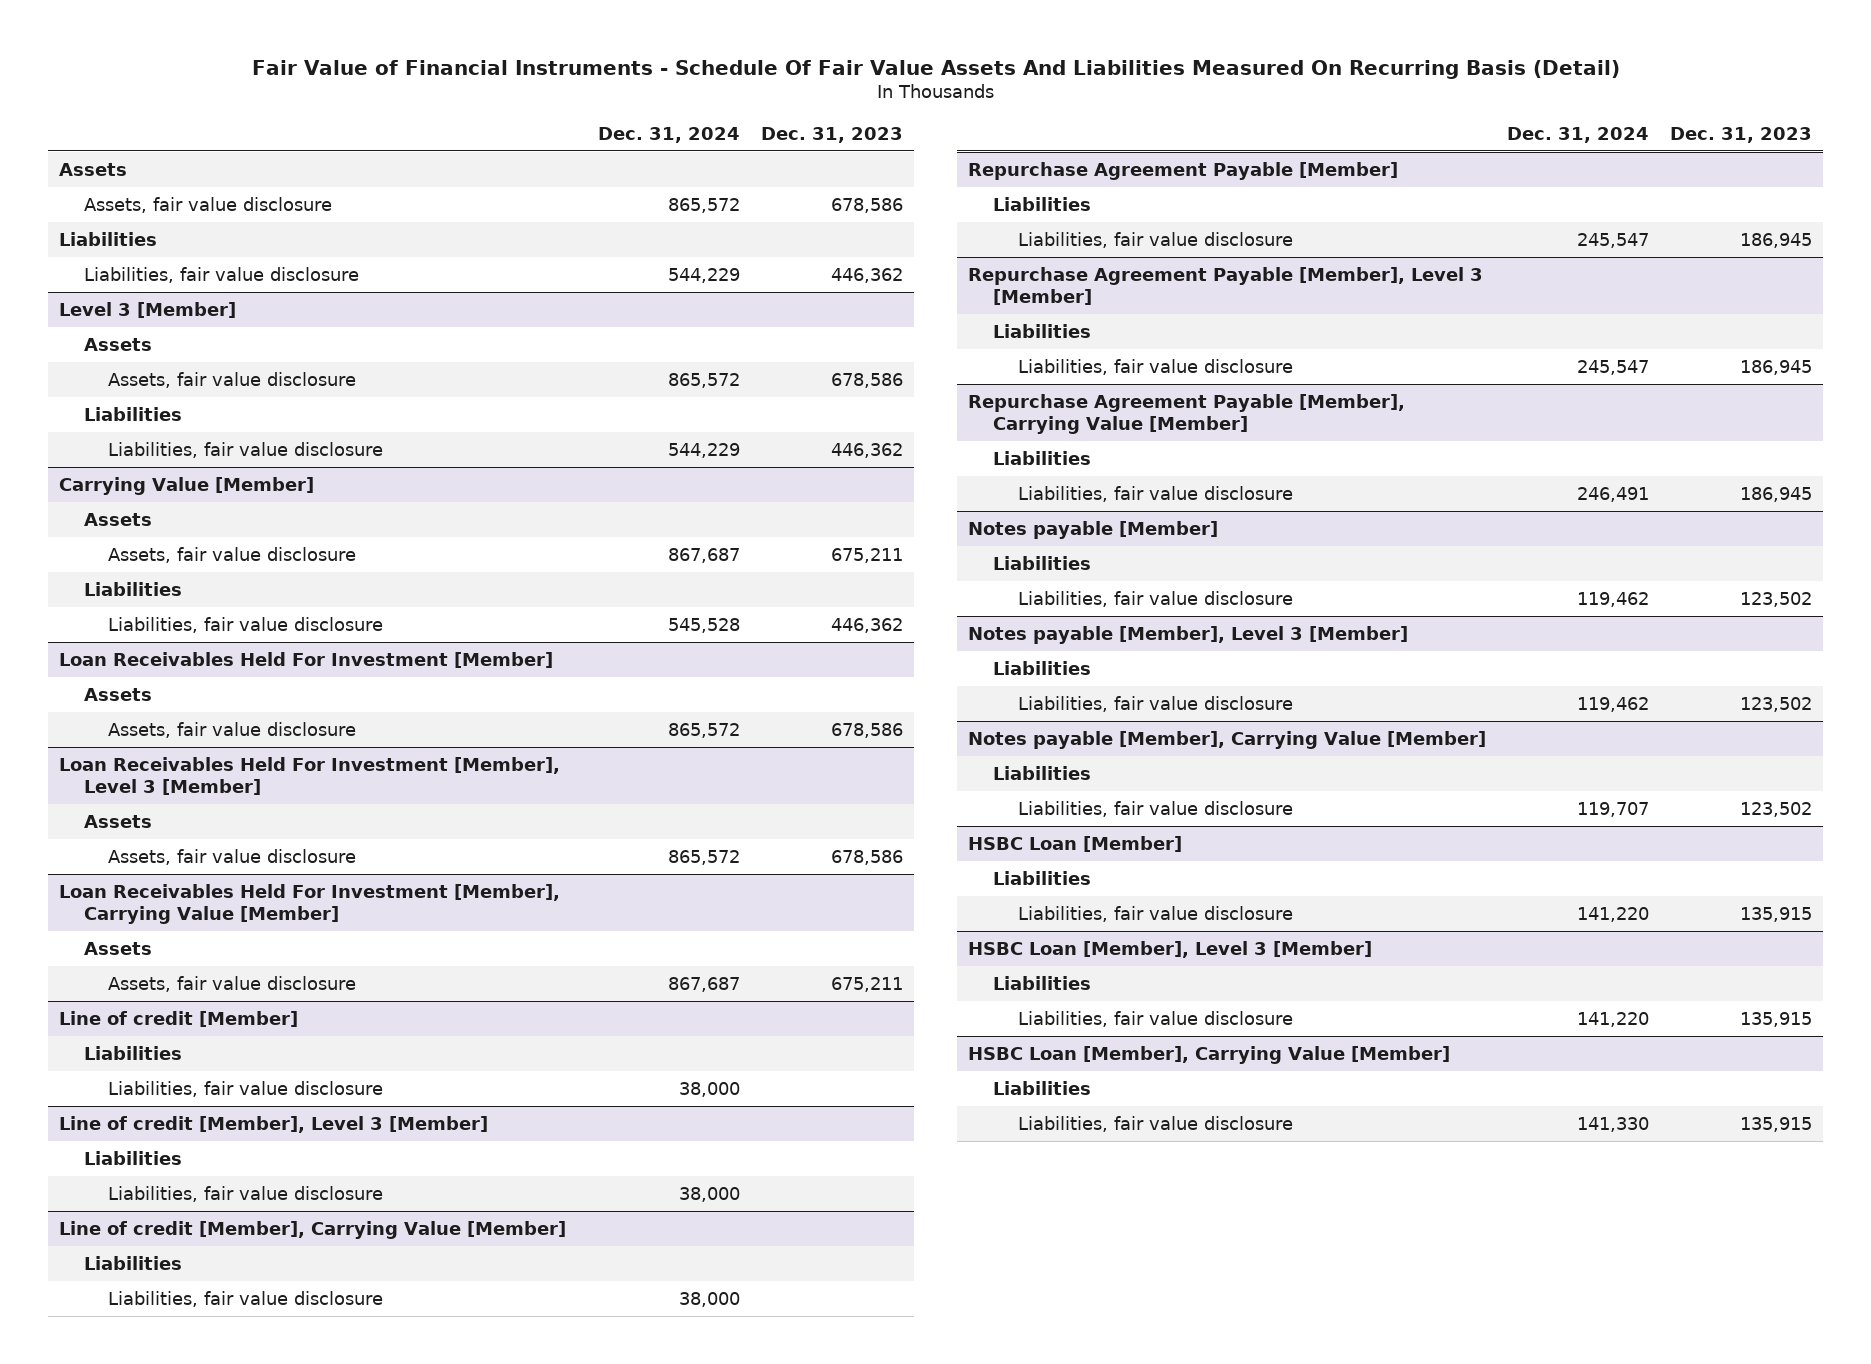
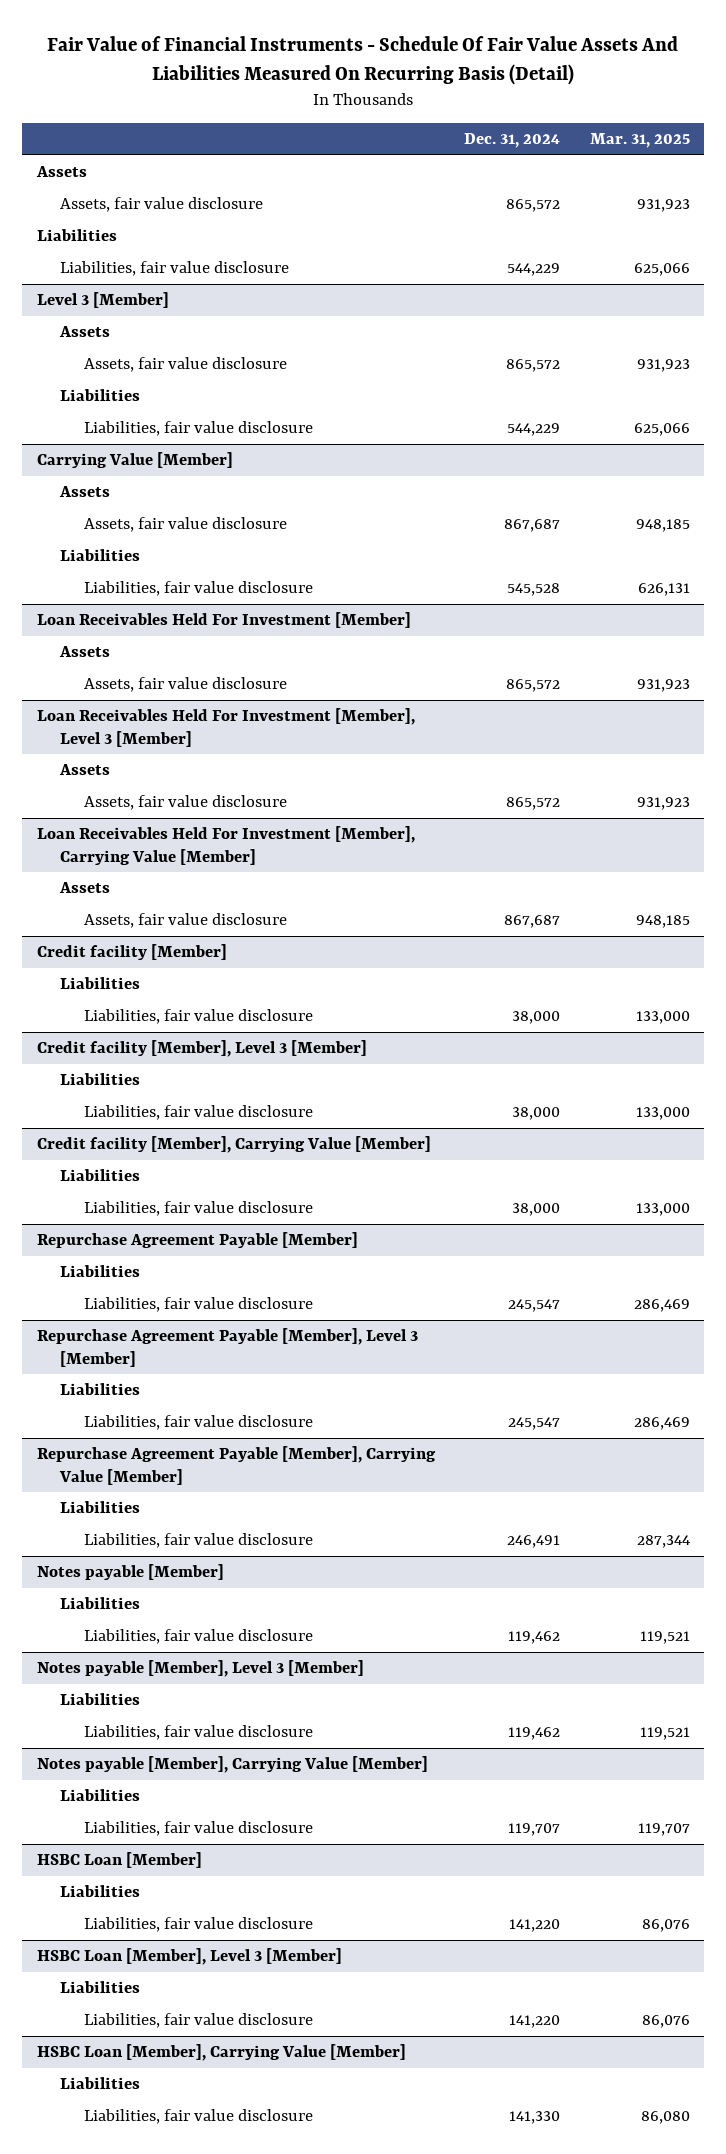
- | Dec. 31, 2024 | Dec. 31, 2023
+ | Dec. 31, 2024 | Mar. 31, 2025
- Line of credit [Member]
+ Credit facility [Member]
- Line of credit [Member], Level 3 [Member]
+ Credit facility [Member], Level 3 [Member]
- Line of credit [Member], Carrying Value [Member]
+ Credit facility [Member], Carrying Value [Member]

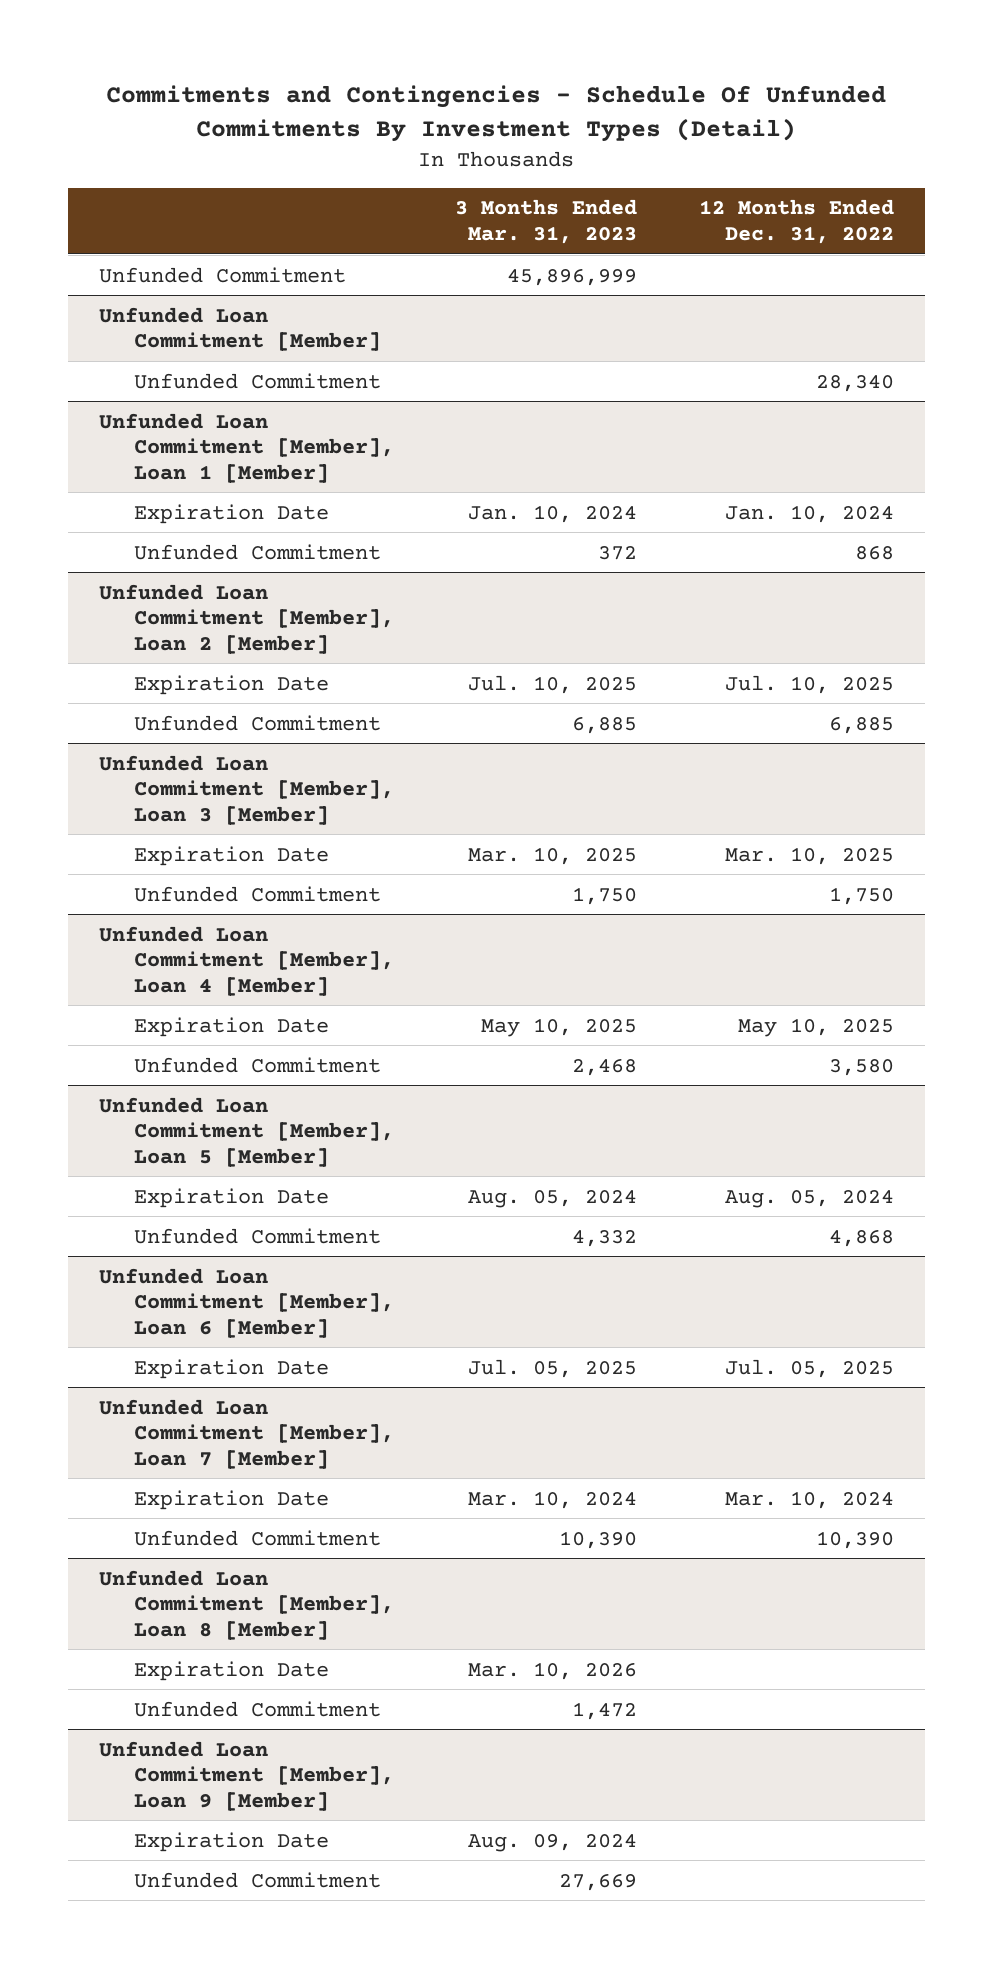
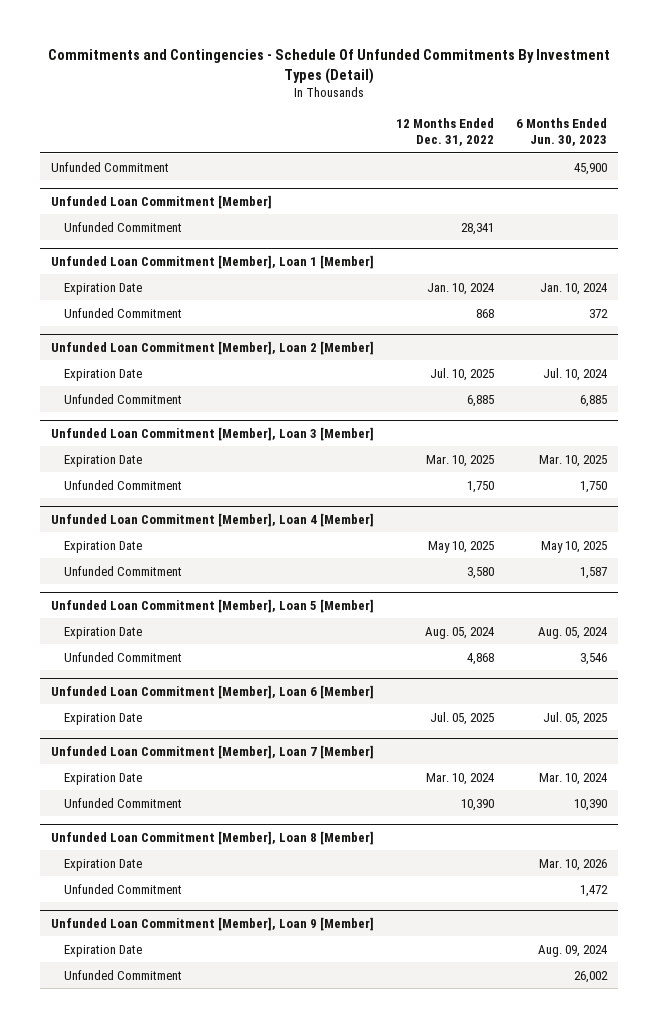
- | 3 Months Ended Mar. 31, 2023 | 12 Months Ended Dec. 31, 2022
+ | 12 Months Ended Dec. 31, 2022 | 6 Months Ended Jun. 30, 2023
@ Unfunded Loan Commitment [Member]
- Unfunded Commitment | | 28,340
+ Unfunded Commitment | 28,341 |

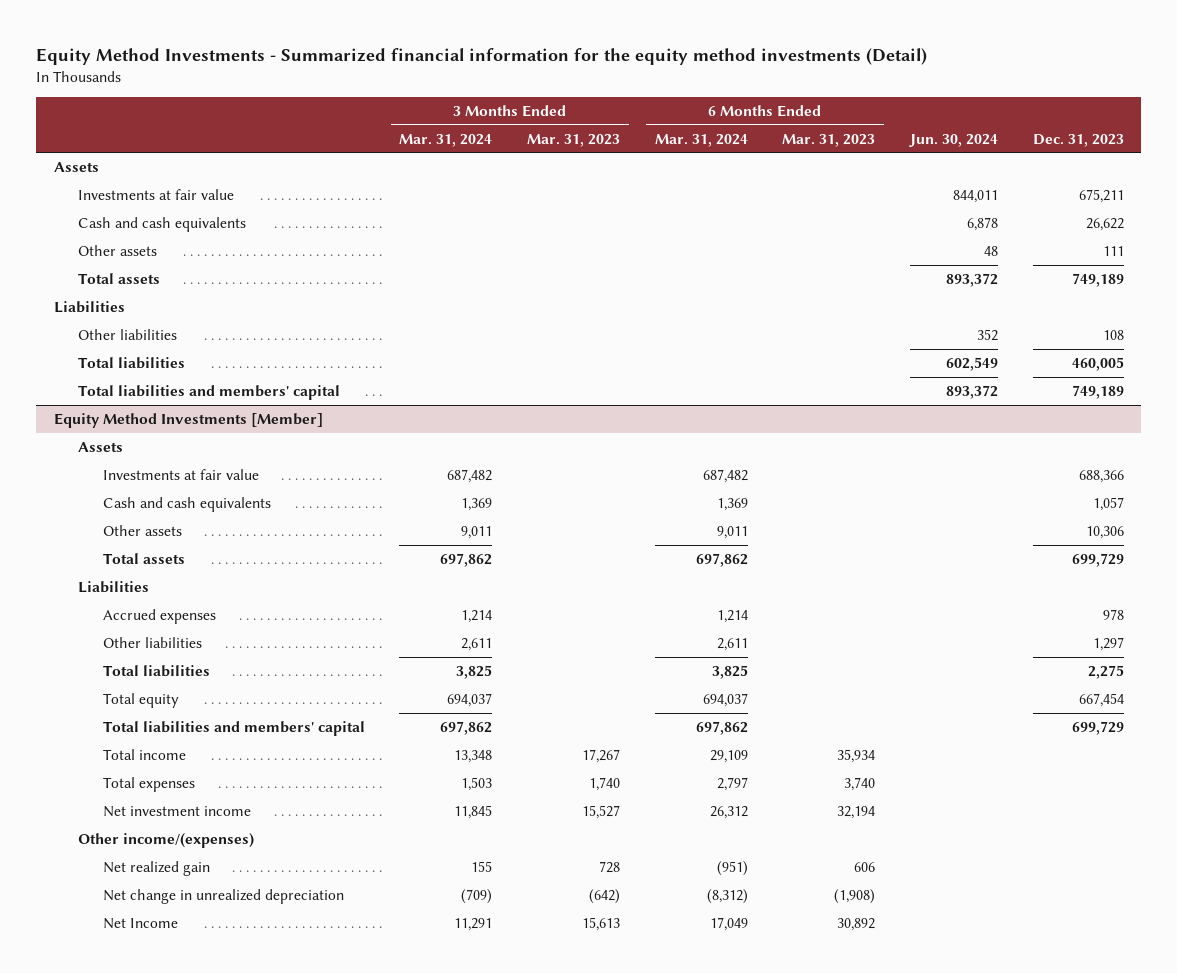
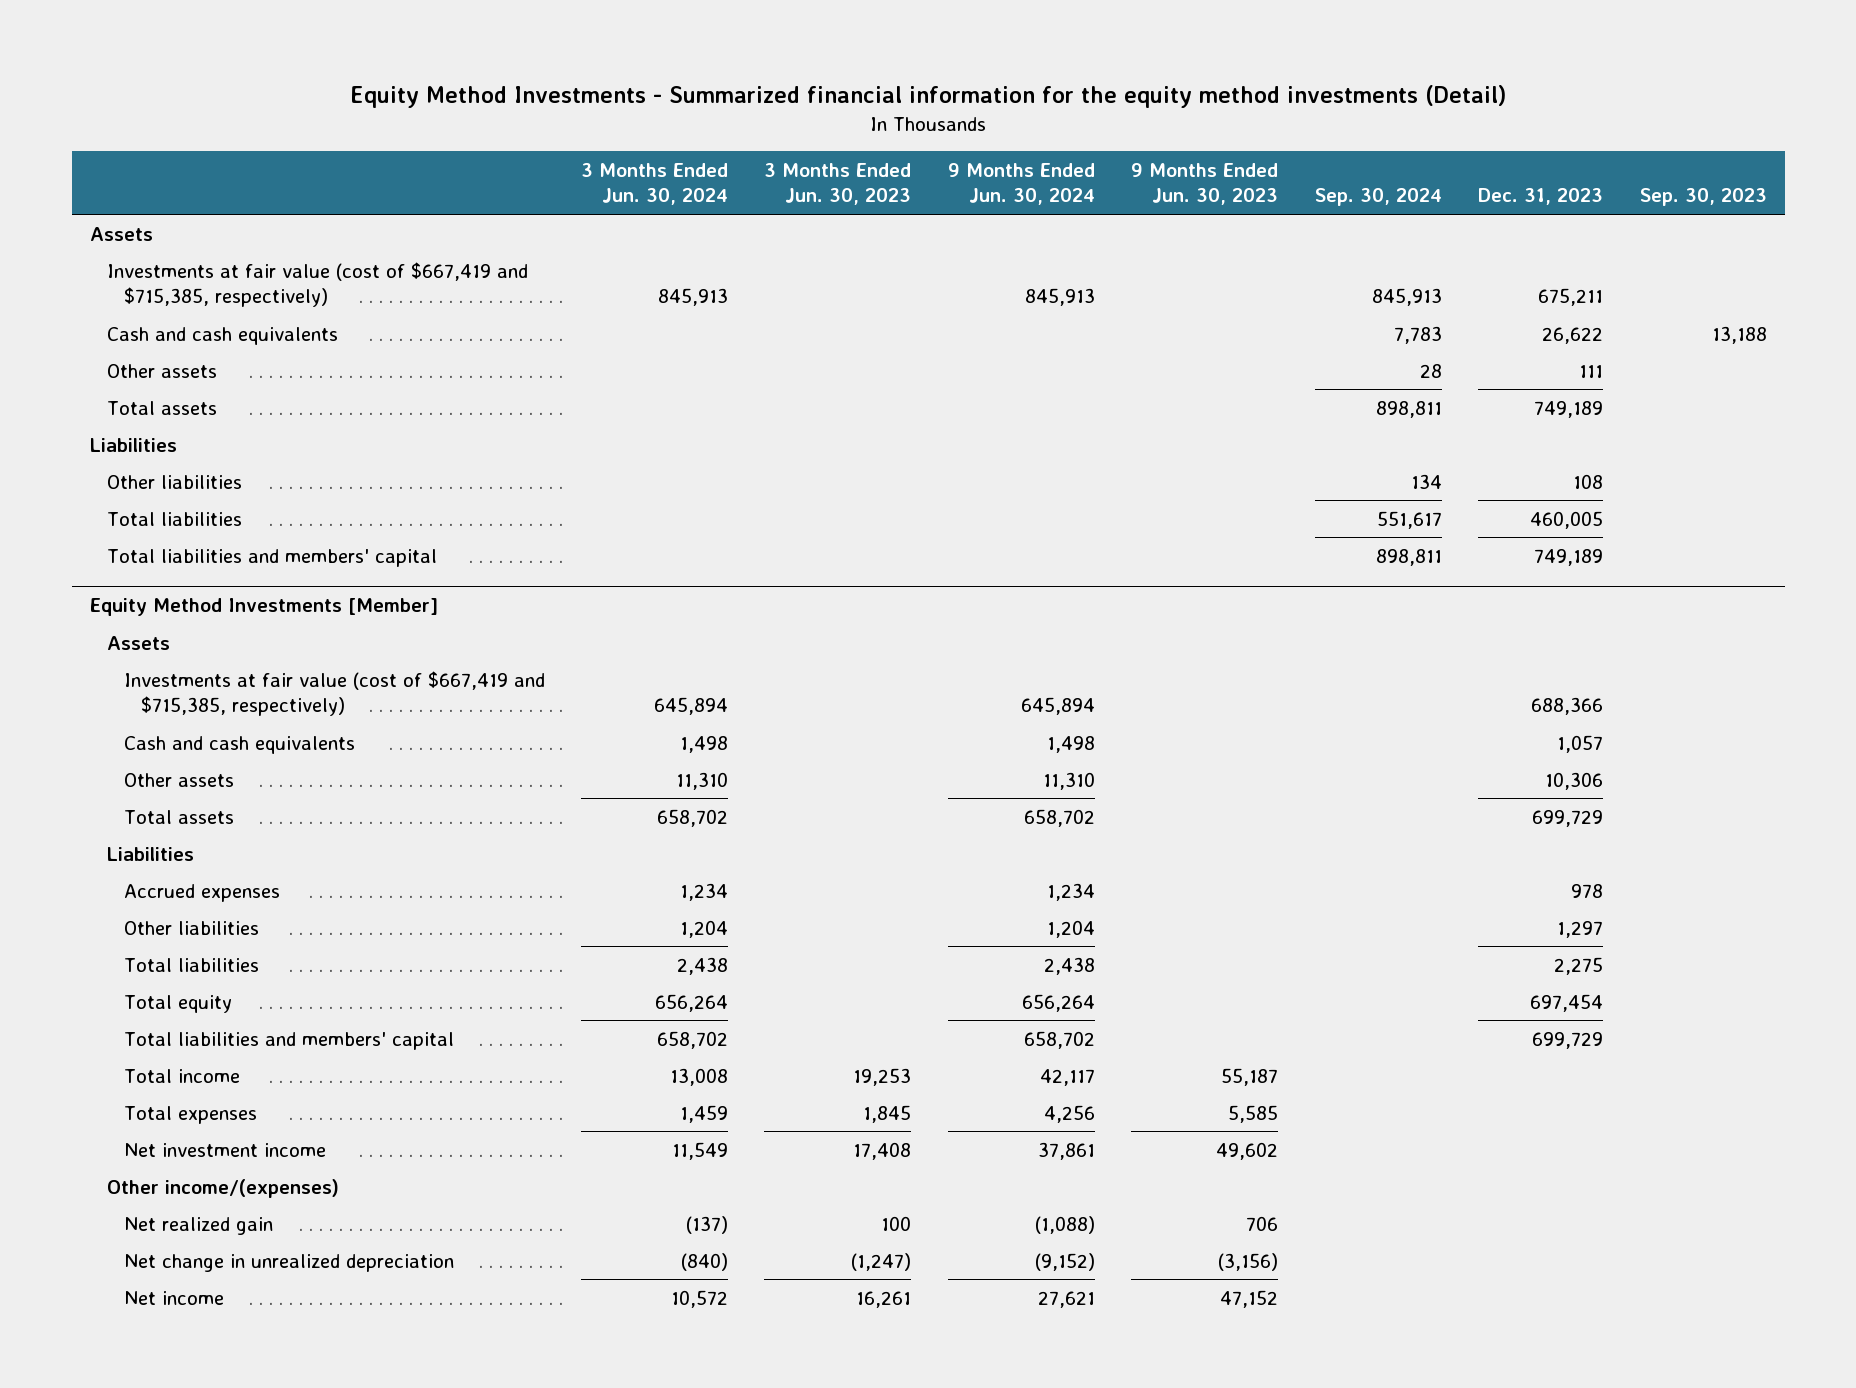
- | 3 Months Ended Mar. 31, 2024 | 3 Months Ended Mar. 31, 2023 | 6 Months Ended Mar. 31, 2024 | 6 Months Ended Mar. 31, 2023 | Jun. 30, 2024 | Dec. 31, 2023
+ | 3 Months Ended Jun. 30, 2024 | 3 Months Ended Jun. 30, 2023 | 9 Months Ended Jun. 30, 2024 | 9 Months Ended Jun. 30, 2023 | Sep. 30, 2024 | Dec. 31, 2023 | Sep. 30, 2023
- Investments at fair value | | | | | 844,011 | 675,211
+ Investments at fair value (cost of $667,419 and $715,385, respectively) | 845,913 | | 845,913 | | 845,913 | 675,211 |
@ Equity Method Investments [Member]
- Investments at fair value | 687,482 | | 687,482 | | | 688,366
+ Investments at fair value (cost of $667,419 and $715,385, respectively) | 645,894 | | 645,894 | | | 688,366 |
- Total equity | 694,037 | | 694,037 | | | 667,454
+ Total equity | 656,264 | | 656,264 | | | 697,454 |
- Net Income | 11,291 | 15,613 | 17,049 | 30,892 | |
+ Net income | 10,572 | 16,261 | 27,621 | 47,152 | | |

